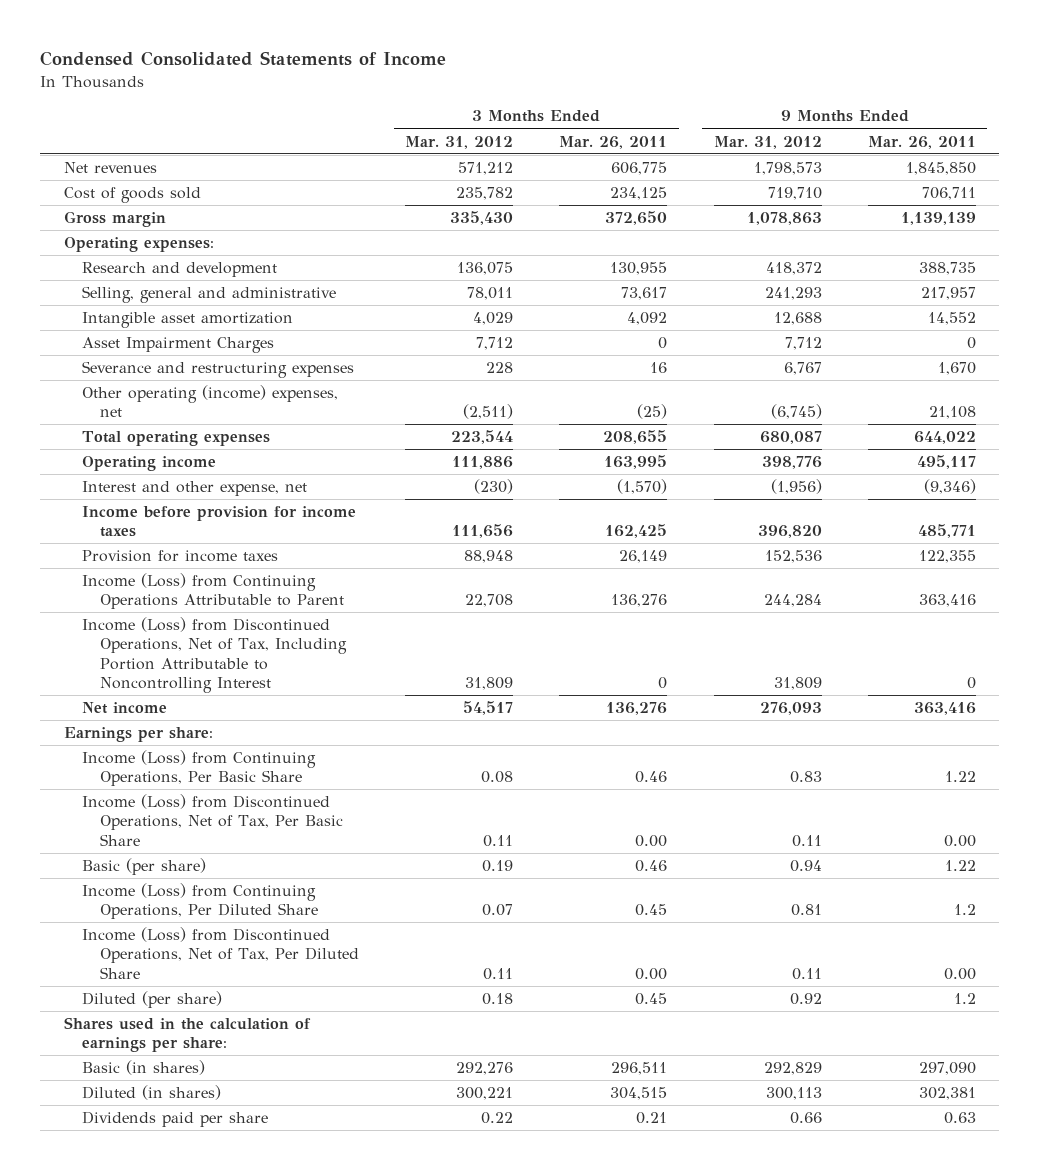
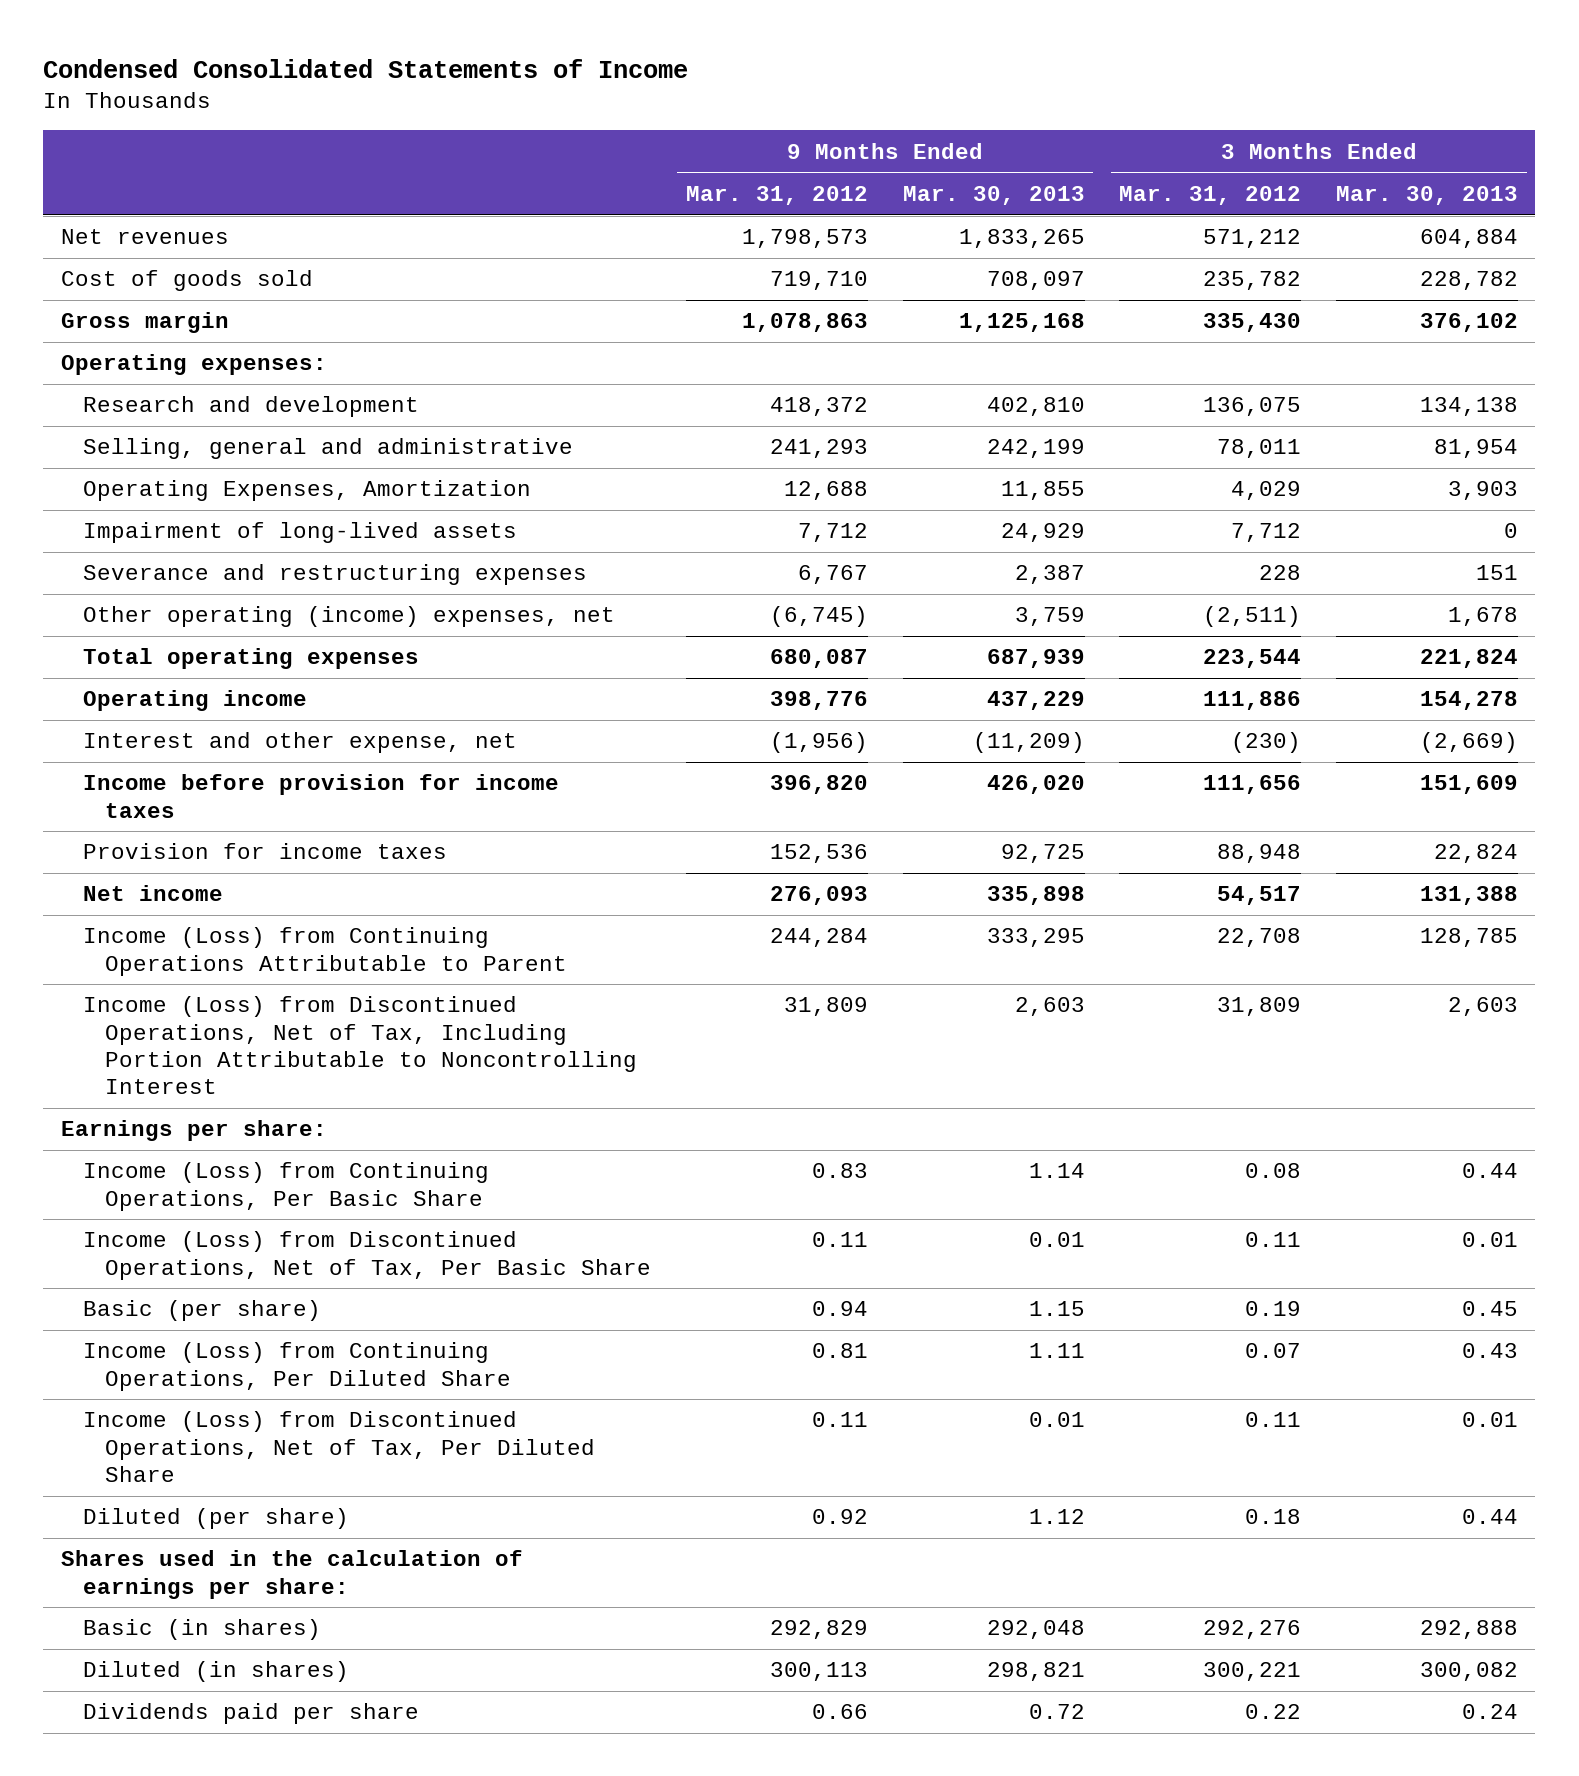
- | 3 Months Ended Mar. 31, 2012 | 3 Months Ended Mar. 26, 2011 | 9 Months Ended Mar. 31, 2012 | 9 Months Ended Mar. 26, 2011
+ | 9 Months Ended Mar. 31, 2012 | 9 Months Ended Mar. 30, 2013 | 3 Months Ended Mar. 31, 2012 | 3 Months Ended Mar. 30, 2013
- Intangible asset amortization | 4,029 | 4,092 | 12,688 | 14,552
- Asset Impairment Charges | 7,712 | 0 | 7,712 | 0
+ Operating Expenses, Amortization | 12,688 | 11,855 | 4,029 | 3,903
+ Impairment of long-lived assets | 7,712 | 24,929 | 7,712 | 0
moved up: Net income | 276,093 | 335,898 | 54,517 | 131,388

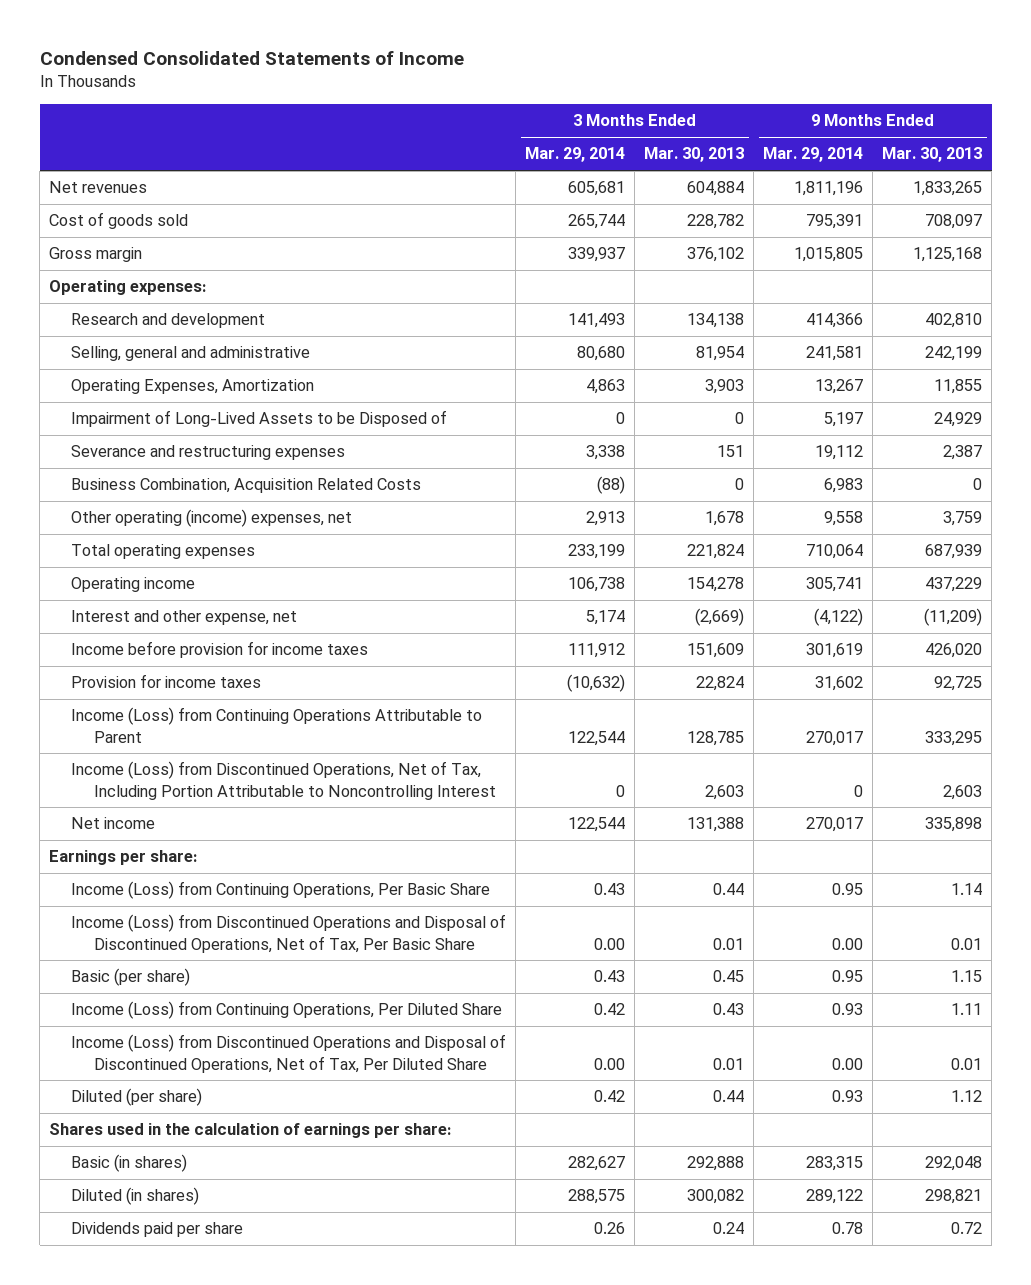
- | 9 Months Ended Mar. 31, 2012 | 9 Months Ended Mar. 30, 2013 | 3 Months Ended Mar. 31, 2012 | 3 Months Ended Mar. 30, 2013
+ | 3 Months Ended Mar. 29, 2014 | 3 Months Ended Mar. 30, 2013 | 9 Months Ended Mar. 29, 2014 | 9 Months Ended Mar. 30, 2013
- Impairment of long-lived assets | 7,712 | 24,929 | 7,712 | 0
+ Impairment of Long-Lived Assets to be Disposed of | 0 | 0 | 5,197 | 24,929
+ Business Combination, Acquisition Related Costs | (88) | 0 | 6,983 | 0
moved down: Net income | 122,544 | 131,388 | 270,017 | 335,898
- Income (Loss) from Discontinued Operations, Net of Tax, Per Basic Share | 0.11 | 0.01 | 0.11 | 0.01
+ Income (Loss) from Discontinued Operations and Disposal of Discontinued Operations, Net of Tax, Per Basic Share | 0.00 | 0.01 | 0.00 | 0.01
- Income (Loss) from Discontinued Operations, Net of Tax, Per Diluted Share | 0.11 | 0.01 | 0.11 | 0.01
+ Income (Loss) from Discontinued Operations and Disposal of Discontinued Operations, Net of Tax, Per Diluted Share | 0.00 | 0.01 | 0.00 | 0.01

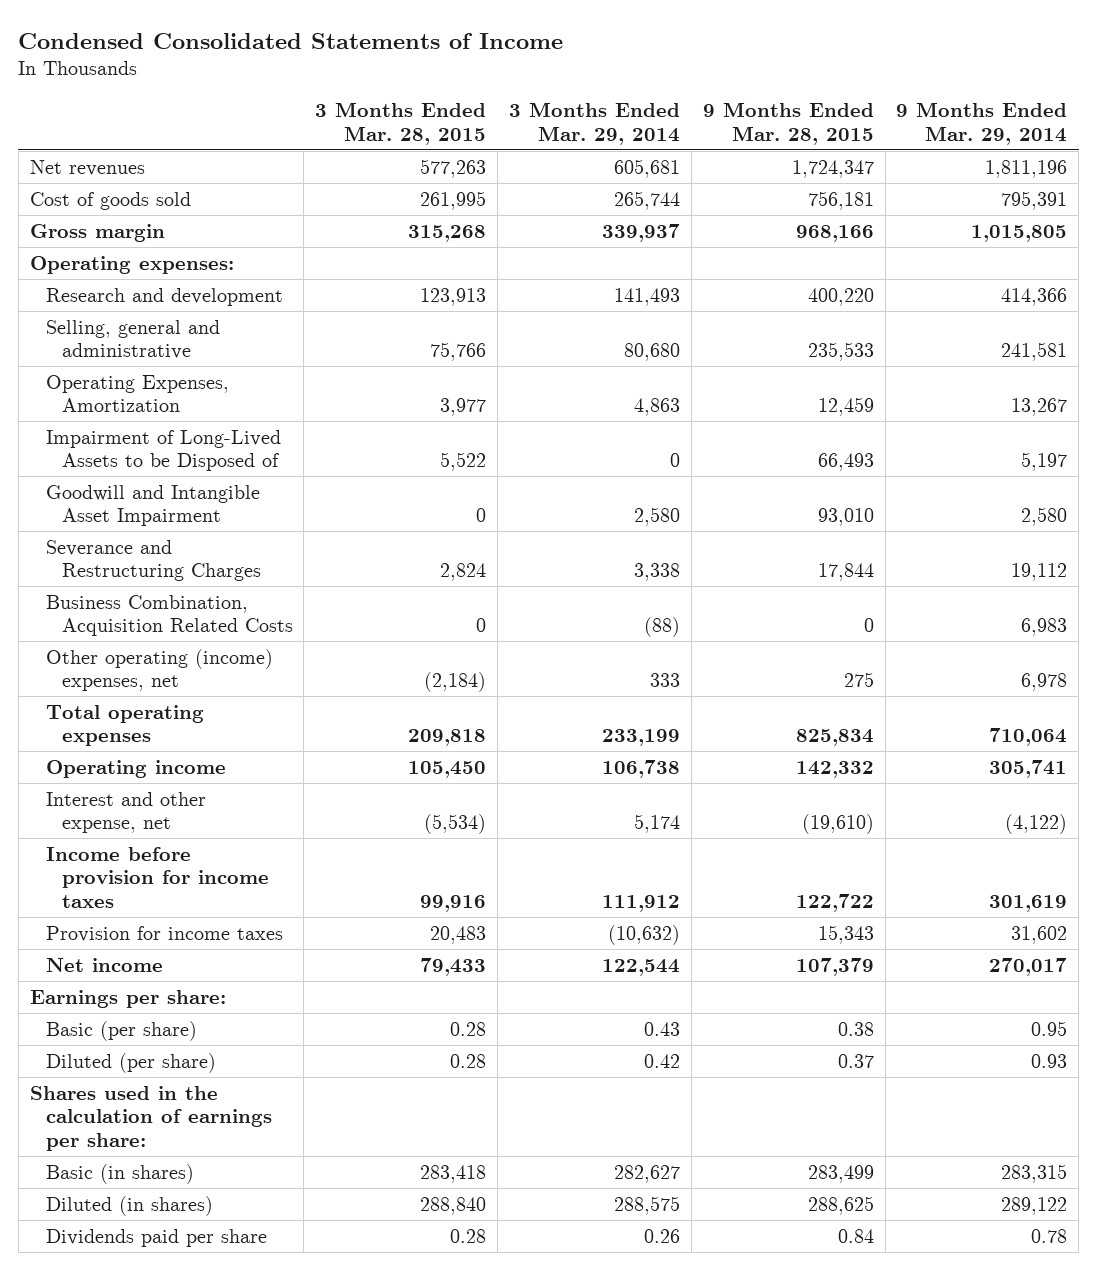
- | 3 Months Ended Mar. 29, 2014 | 3 Months Ended Mar. 30, 2013 | 9 Months Ended Mar. 29, 2014 | 9 Months Ended Mar. 30, 2013
+ | 3 Months Ended Mar. 28, 2015 | 3 Months Ended Mar. 29, 2014 | 9 Months Ended Mar. 28, 2015 | 9 Months Ended Mar. 29, 2014
- Severance and restructuring expenses | 3,338 | 151 | 19,112 | 2,387
+ Goodwill and Intangible Asset Impairment | 0 | 2,580 | 93,010 | 2,580
+ Severance and Restructuring Charges | 2,824 | 3,338 | 17,844 | 19,112
- Other operating (income) expenses, net | 2,913 | 1,678 | 9,558 | 3,759
+ Other operating (income) expenses, net | (2,184) | 333 | 275 | 6,978
- Income (Loss) from Continuing Operations Attributable to Parent | 122,544 | 128,785 | 270,017 | 333,295
- Income (Loss) from Discontinued Operations, Net of Tax, Including Portion Attributable to Noncontrolling Interest | 0 | 2,603 | 0 | 2,603
- Income (Loss) from Continuing Operations, Per Basic Share | 0.43 | 0.44 | 0.95 | 1.14
- Income (Loss) from Discontinued Operations and Disposal of Discontinued Operations, Net of Tax, Per Basic Share | 0.00 | 0.01 | 0.00 | 0.01
- Income (Loss) from Continuing Operations, Per Diluted Share | 0.42 | 0.43 | 0.93 | 1.11
- Income (Loss) from Discontinued Operations and Disposal of Discontinued Operations, Net of Tax, Per Diluted Share | 0.00 | 0.01 | 0.00 | 0.01

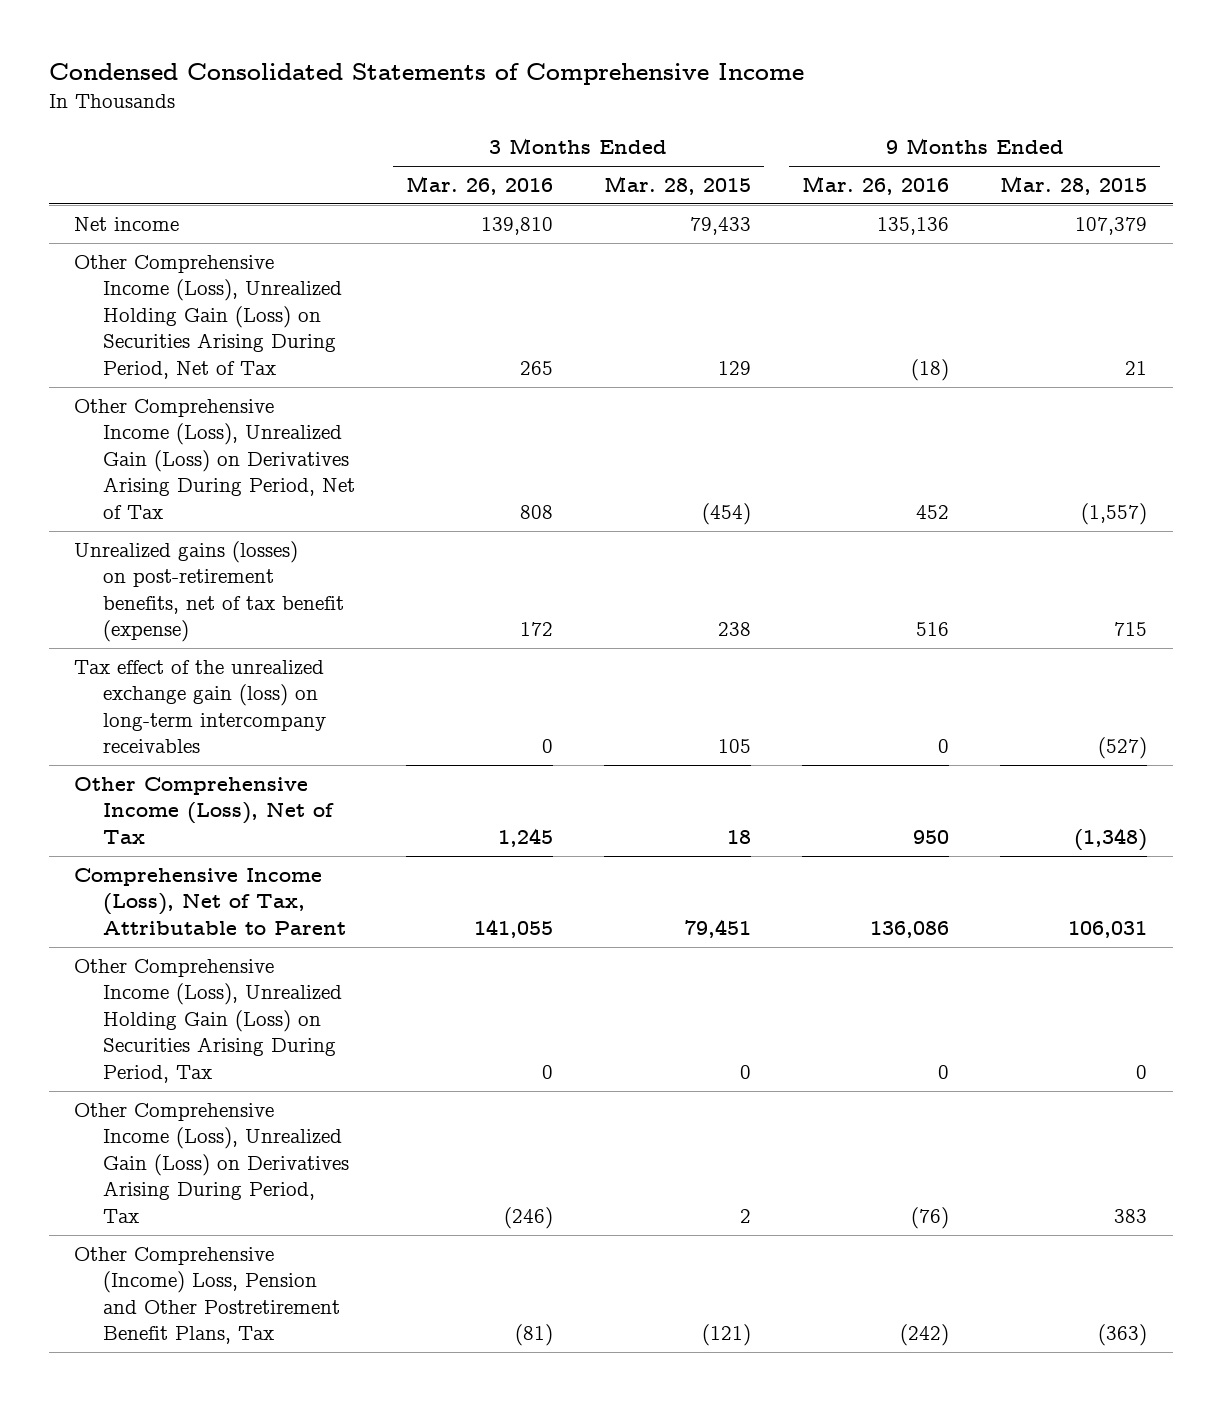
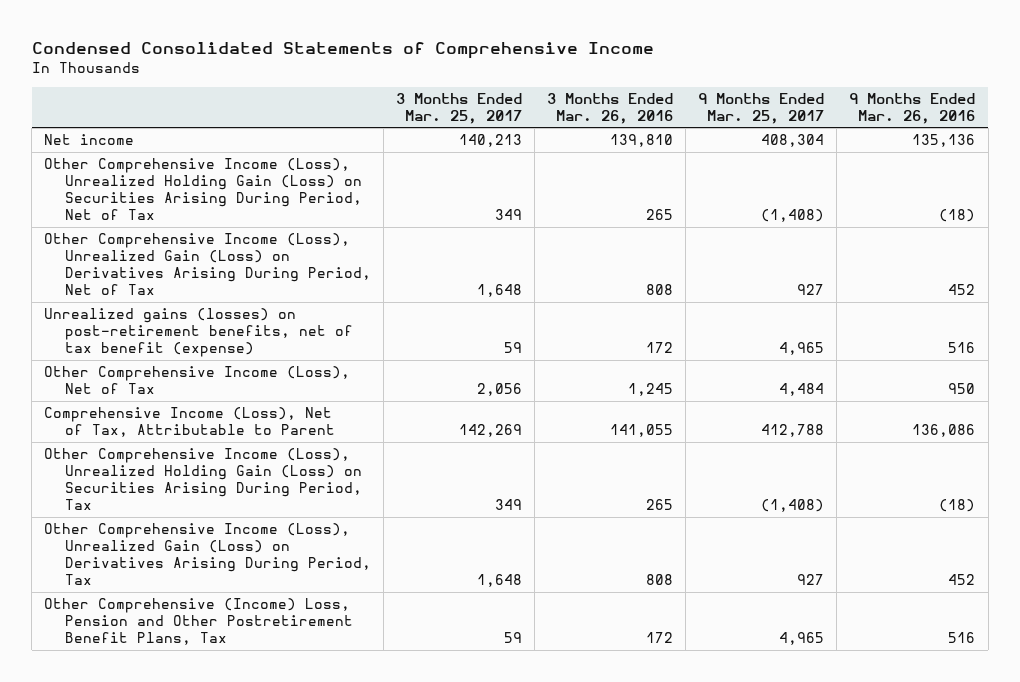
- | 3 Months Ended Mar. 26, 2016 | 3 Months Ended Mar. 28, 2015 | 9 Months Ended Mar. 26, 2016 | 9 Months Ended Mar. 28, 2015
+ | 3 Months Ended Mar. 25, 2017 | 3 Months Ended Mar. 26, 2016 | 9 Months Ended Mar. 25, 2017 | 9 Months Ended Mar. 26, 2016
- Tax effect of the unrealized exchange gain (loss) on long-term intercompany receivables | 0 | 105 | 0 | (527)
- Other Comprehensive Income (Loss), Unrealized Holding Gain (Loss) on Securities Arising During Period, Tax | 0 | 0 | 0 | 0
- Other Comprehensive Income (Loss), Unrealized Gain (Loss) on Derivatives Arising During Period, Tax | (246) | 2 | (76) | 383
- Other Comprehensive (Income) Loss, Pension and Other Postretirement Benefit Plans, Tax | (81) | (121) | (242) | (363)
+ Other Comprehensive Income (Loss), Unrealized Holding Gain (Loss) on Securities Arising During Period, Tax | 349 | 265 | (1,408) | (18)
+ Other Comprehensive Income (Loss), Unrealized Gain (Loss) on Derivatives Arising During Period, Tax | 1,648 | 808 | 927 | 452
+ Other Comprehensive (Income) Loss, Pension and Other Postretirement Benefit Plans, Tax | 59 | 172 | 4,965 | 516

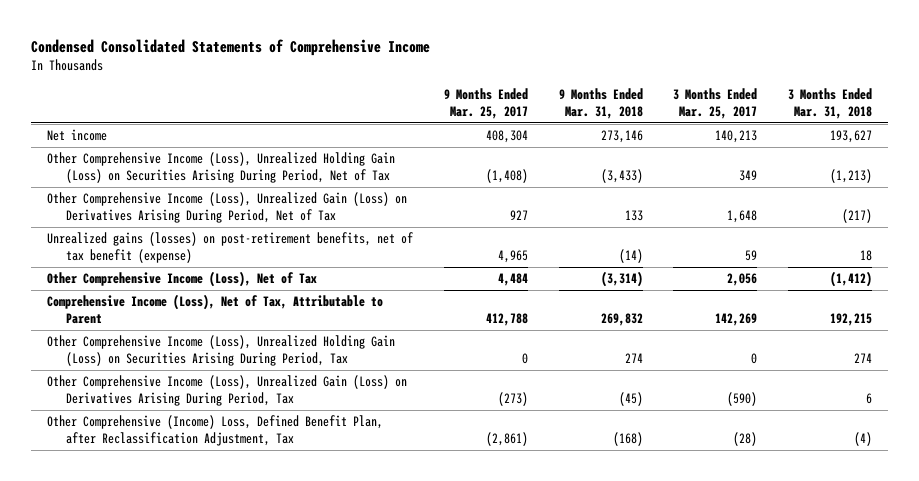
- | 3 Months Ended Mar. 25, 2017 | 3 Months Ended Mar. 26, 2016 | 9 Months Ended Mar. 25, 2017 | 9 Months Ended Mar. 26, 2016
+ | 9 Months Ended Mar. 25, 2017 | 9 Months Ended Mar. 31, 2018 | 3 Months Ended Mar. 25, 2017 | 3 Months Ended Mar. 31, 2018
- Other Comprehensive Income (Loss), Unrealized Holding Gain (Loss) on Securities Arising During Period, Tax | 349 | 265 | (1,408) | (18)
- Other Comprehensive Income (Loss), Unrealized Gain (Loss) on Derivatives Arising During Period, Tax | 1,648 | 808 | 927 | 452
- Other Comprehensive (Income) Loss, Pension and Other Postretirement Benefit Plans, Tax | 59 | 172 | 4,965 | 516
+ Other Comprehensive Income (Loss), Unrealized Holding Gain (Loss) on Securities Arising During Period, Tax | 0 | 274 | 0 | 274
+ Other Comprehensive Income (Loss), Unrealized Gain (Loss) on Derivatives Arising During Period, Tax | (273) | (45) | (590) | 6
+ Other Comprehensive (Income) Loss, Defined Benefit Plan, after Reclassification Adjustment, Tax | (2,861) | (168) | (28) | (4)

